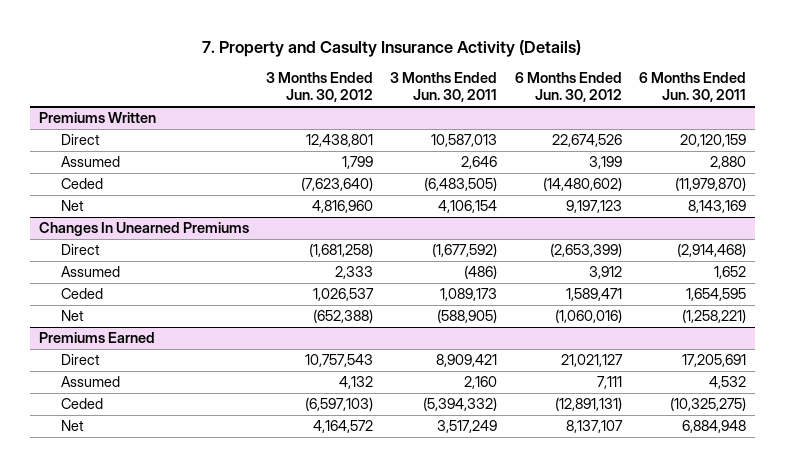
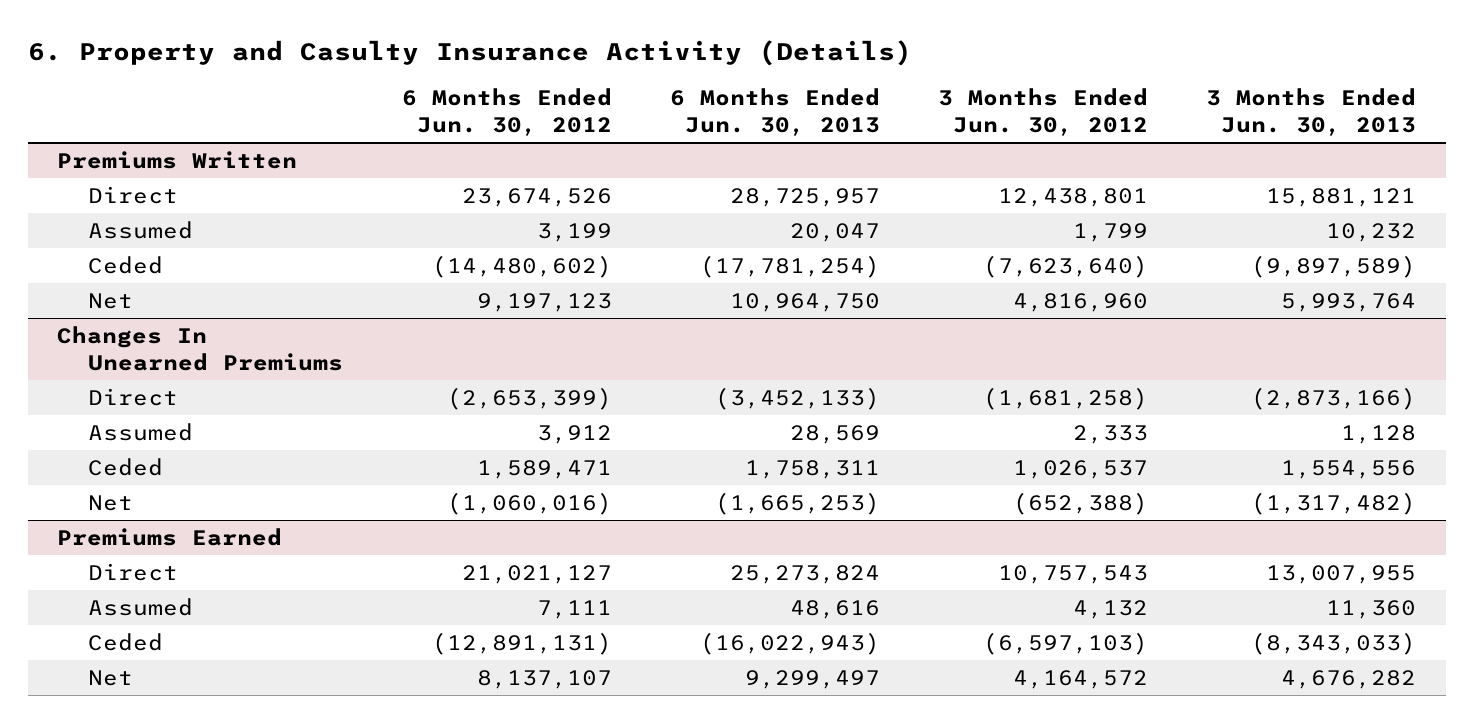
- 7. Property and Casulty Insurance Activity (Details)
+ 6. Property and Casulty Insurance Activity (Details)
- | 3 Months Ended Jun. 30, 2012 | 3 Months Ended Jun. 30, 2011 | 6 Months Ended Jun. 30, 2012 | 6 Months Ended Jun. 30, 2011
+ | 6 Months Ended Jun. 30, 2012 | 6 Months Ended Jun. 30, 2013 | 3 Months Ended Jun. 30, 2012 | 3 Months Ended Jun. 30, 2013
@ Premiums Written
- Direct | 12,438,801 | 10,587,013 | 22,674,526 | 20,120,159
+ Direct | 23,674,526 | 28,725,957 | 12,438,801 | 15,881,121

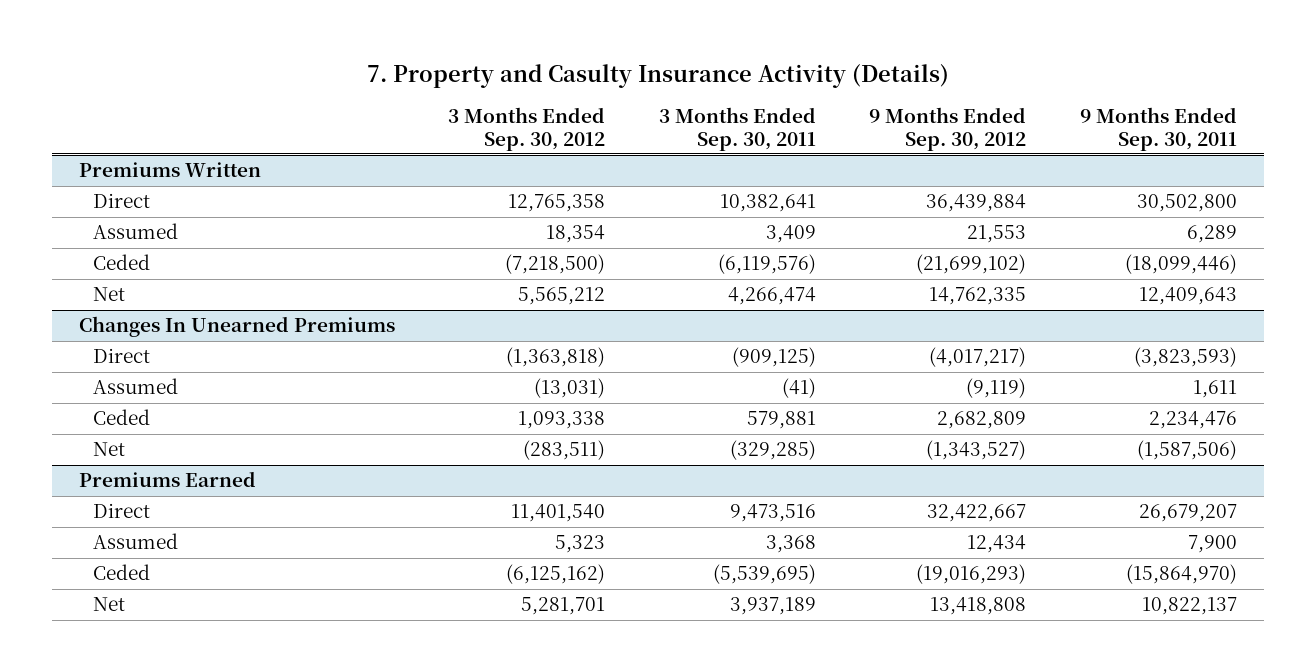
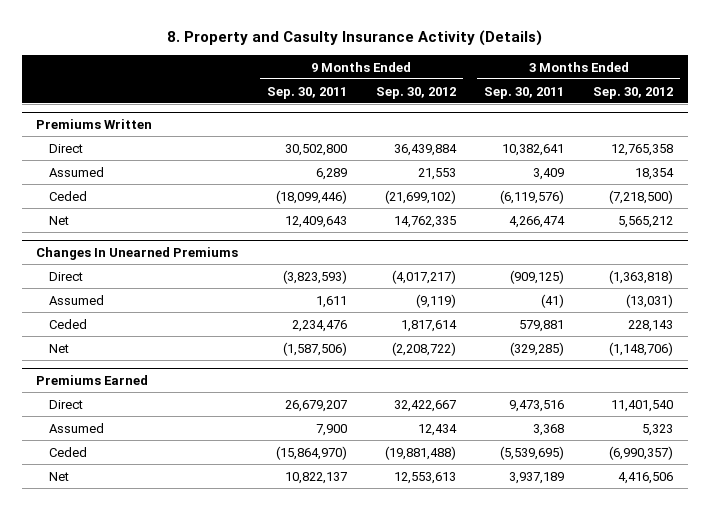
- 7. Property and Casulty Insurance Activity (Details)
+ 8. Property and Casulty Insurance Activity (Details)
- | 3 Months Ended Sep. 30, 2012 | 3 Months Ended Sep. 30, 2011 | 9 Months Ended Sep. 30, 2012 | 9 Months Ended Sep. 30, 2011
+ | 9 Months Ended Sep. 30, 2011 | 9 Months Ended Sep. 30, 2012 | 3 Months Ended Sep. 30, 2011 | 3 Months Ended Sep. 30, 2012
@ Changes In Unearned Premiums
- Ceded | 1,093,338 | 579,881 | 2,682,809 | 2,234,476
- Net | (283,511) | (329,285) | (1,343,527) | (1,587,506)
+ Ceded | 2,234,476 | 1,817,614 | 579,881 | 228,143
+ Net | (1,587,506) | (2,208,722) | (329,285) | (1,148,706)
@ Premiums Earned
- Ceded | (6,125,162) | (5,539,695) | (19,016,293) | (15,864,970)
- Net | 5,281,701 | 3,937,189 | 13,418,808 | 10,822,137
+ Ceded | (15,864,970) | (19,881,488) | (5,539,695) | (6,990,357)
+ Net | 10,822,137 | 12,553,613 | 3,937,189 | 4,416,506

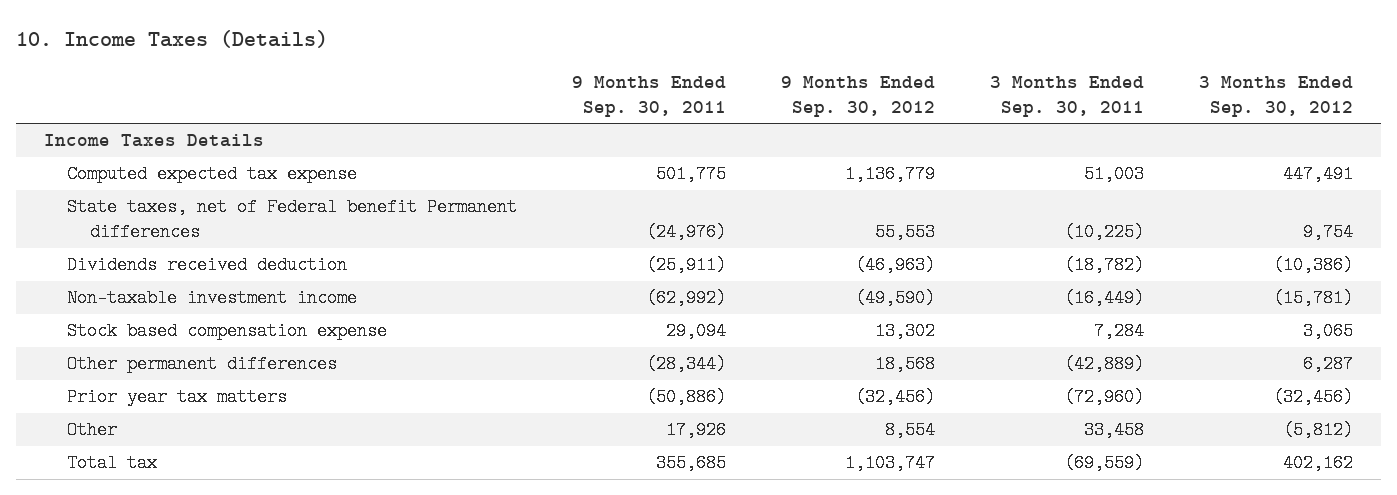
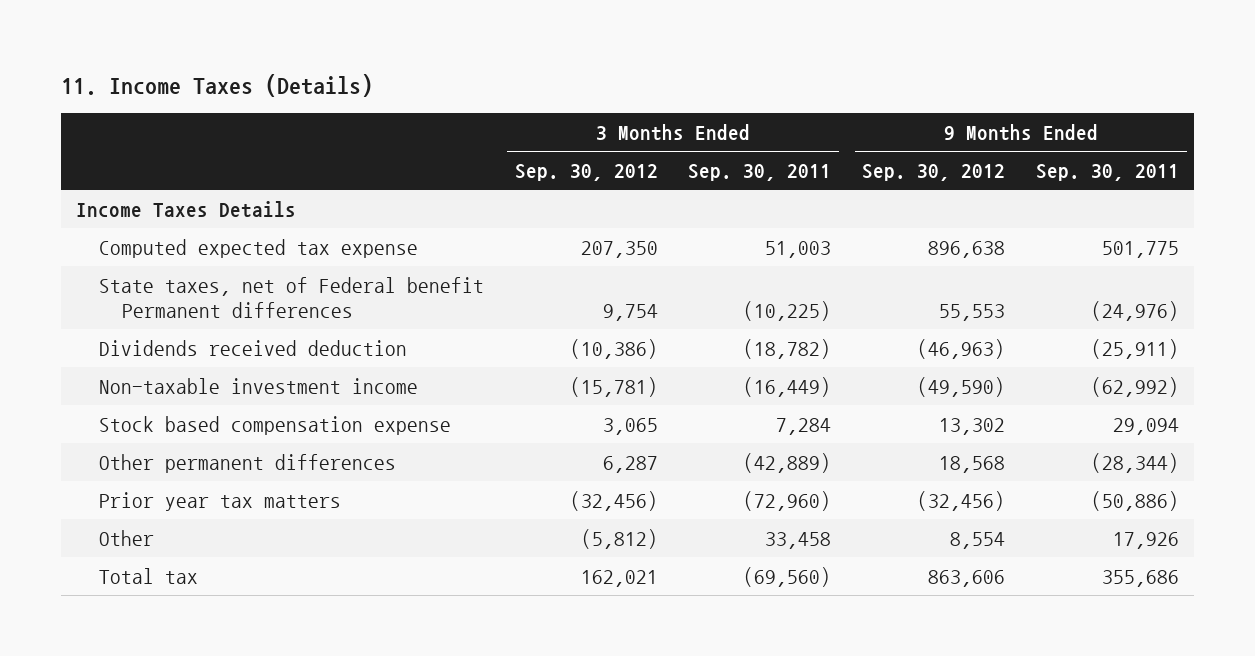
- 10. Income Taxes (Details)
+ 11. Income Taxes (Details)
- | 9 Months Ended Sep. 30, 2011 | 9 Months Ended Sep. 30, 2012 | 3 Months Ended Sep. 30, 2011 | 3 Months Ended Sep. 30, 2012
+ | 3 Months Ended Sep. 30, 2012 | 3 Months Ended Sep. 30, 2011 | 9 Months Ended Sep. 30, 2012 | 9 Months Ended Sep. 30, 2011
- Computed expected tax expense | 501,775 | 1,136,779 | 51,003 | 447,491
+ Computed expected tax expense | 207,350 | 51,003 | 896,638 | 501,775
- Total tax | 355,685 | 1,103,747 | (69,559) | 402,162
+ Total tax | 162,021 | (69,560) | 863,606 | 355,686

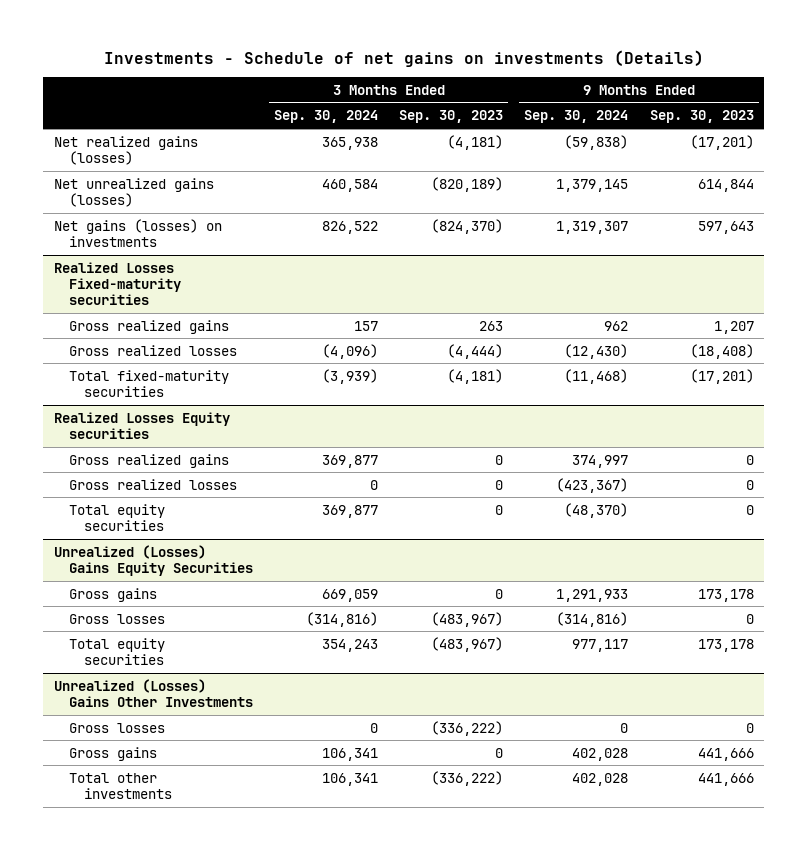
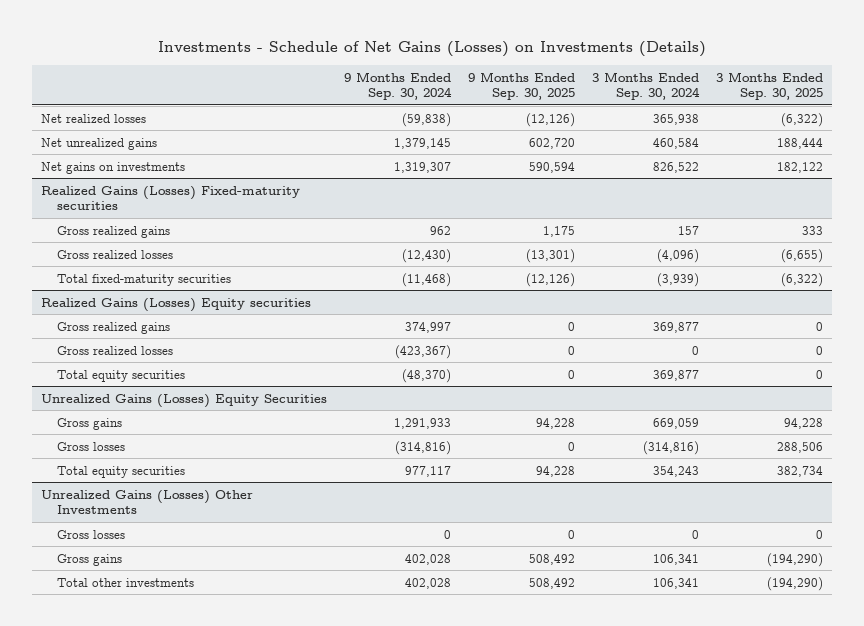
- Investments - Schedule of net gains on investments (Details)
+ Investments - Schedule of Net Gains (Losses) on Investments (Details)
- | 3 Months Ended Sep. 30, 2024 | 3 Months Ended Sep. 30, 2023 | 9 Months Ended Sep. 30, 2024 | 9 Months Ended Sep. 30, 2023
+ | 9 Months Ended Sep. 30, 2024 | 9 Months Ended Sep. 30, 2025 | 3 Months Ended Sep. 30, 2024 | 3 Months Ended Sep. 30, 2025
- Net realized gains (losses) | 365,938 | (4,181) | (59,838) | (17,201)
- Net unrealized gains (losses) | 460,584 | (820,189) | 1,379,145 | 614,844
- Net gains (losses) on investments | 826,522 | (824,370) | 1,319,307 | 597,643
- Realized Losses Fixed-maturity securities
+ Net realized losses | (59,838) | (12,126) | 365,938 | (6,322)
+ Net unrealized gains | 1,379,145 | 602,720 | 460,584 | 188,444
+ Net gains on investments | 1,319,307 | 590,594 | 826,522 | 182,122
+ Realized Gains (Losses) Fixed-maturity securities
- Realized Losses Equity securities
+ Realized Gains (Losses) Equity securities
- Unrealized (Losses) Gains Equity Securities
+ Unrealized Gains (Losses) Equity Securities
- Unrealized (Losses) Gains Other Investments
+ Unrealized Gains (Losses) Other Investments

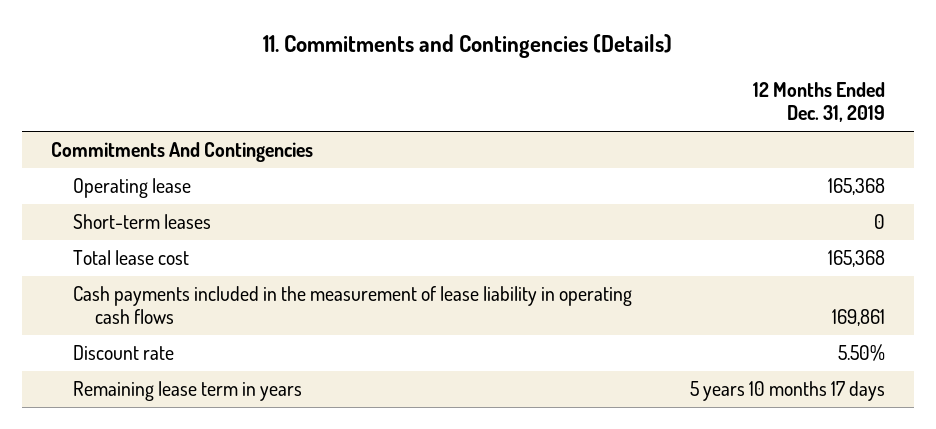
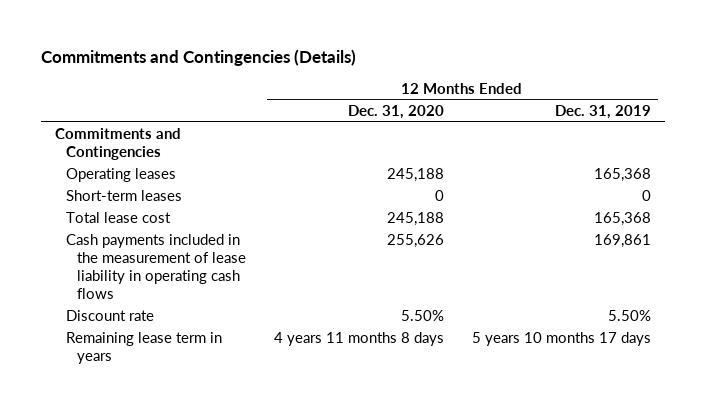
- 11. Commitments and Contingencies (Details)
+ Commitments and Contingencies (Details)
- | 12 Months Ended Dec. 31, 2019
+ | 12 Months Ended Dec. 31, 2020 | 12 Months Ended Dec. 31, 2019
- Commitments And Contingencies
- Operating lease | 165,368
+ Commitments and Contingencies
+ Operating leases | 245,188 | 165,368

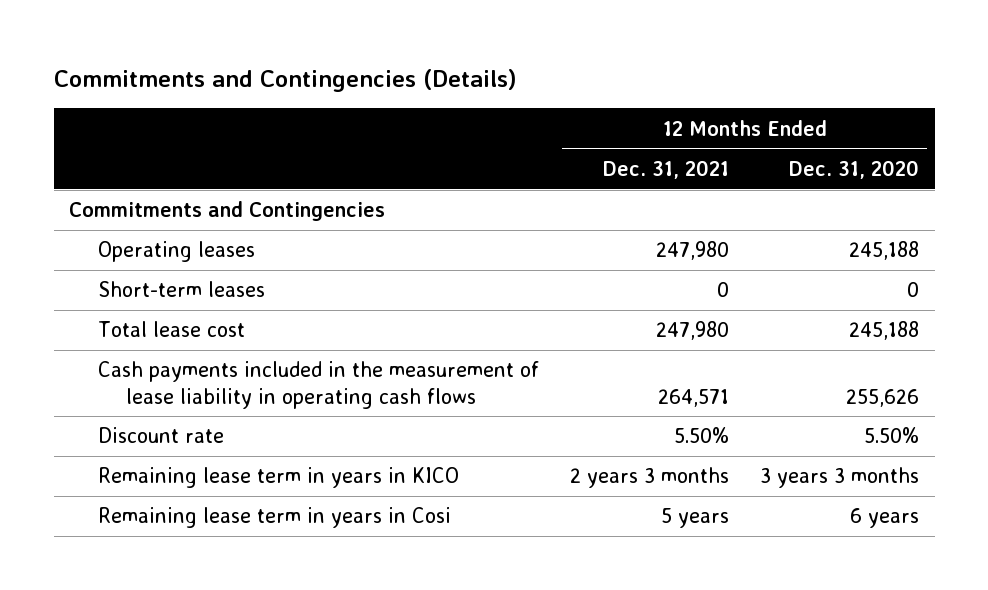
- | 12 Months Ended Dec. 31, 2020 | 12 Months Ended Dec. 31, 2019
+ | 12 Months Ended Dec. 31, 2021 | 12 Months Ended Dec. 31, 2020
- Remaining lease term in years | 4 years 11 months 8 days | 5 years 10 months 17 days
+ Remaining lease term in years in KICO | 2 years 3 months | 3 years 3 months
+ Remaining lease term in years in Cosi | 5 years | 6 years

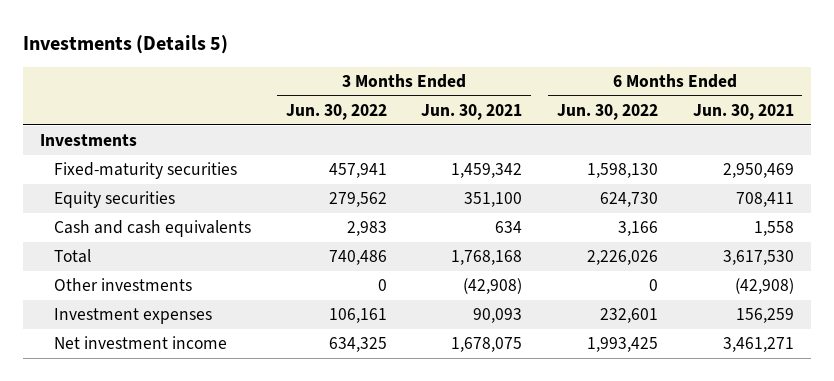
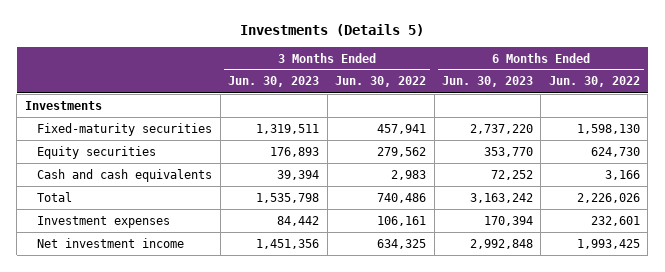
- | 3 Months Ended Jun. 30, 2022 | 3 Months Ended Jun. 30, 2021 | 6 Months Ended Jun. 30, 2022 | 6 Months Ended Jun. 30, 2021
+ | 3 Months Ended Jun. 30, 2023 | 3 Months Ended Jun. 30, 2022 | 6 Months Ended Jun. 30, 2023 | 6 Months Ended Jun. 30, 2022
- Other investments | 0 | (42,908) | 0 | (42,908)

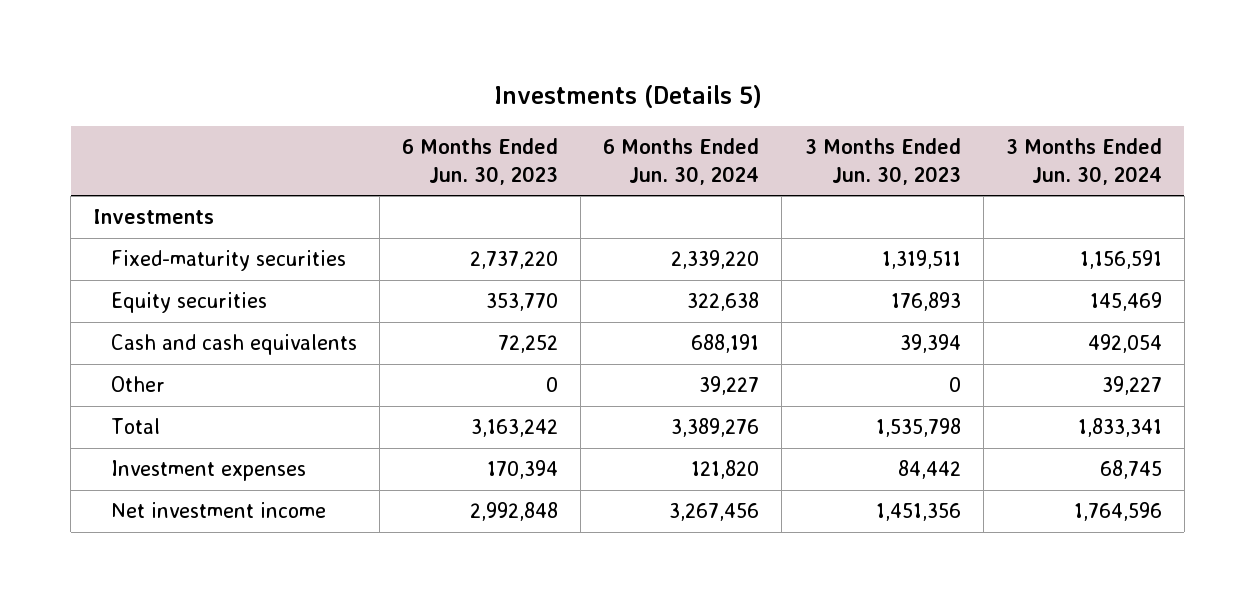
- | 3 Months Ended Jun. 30, 2023 | 3 Months Ended Jun. 30, 2022 | 6 Months Ended Jun. 30, 2023 | 6 Months Ended Jun. 30, 2022
+ | 6 Months Ended Jun. 30, 2023 | 6 Months Ended Jun. 30, 2024 | 3 Months Ended Jun. 30, 2023 | 3 Months Ended Jun. 30, 2024
+ Other | 0 | 39,227 | 0 | 39,227

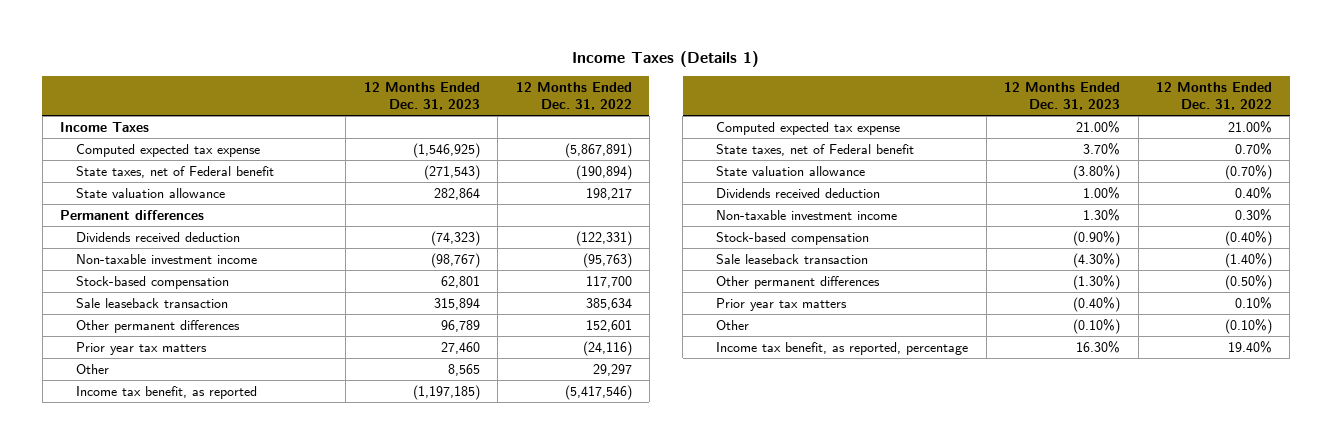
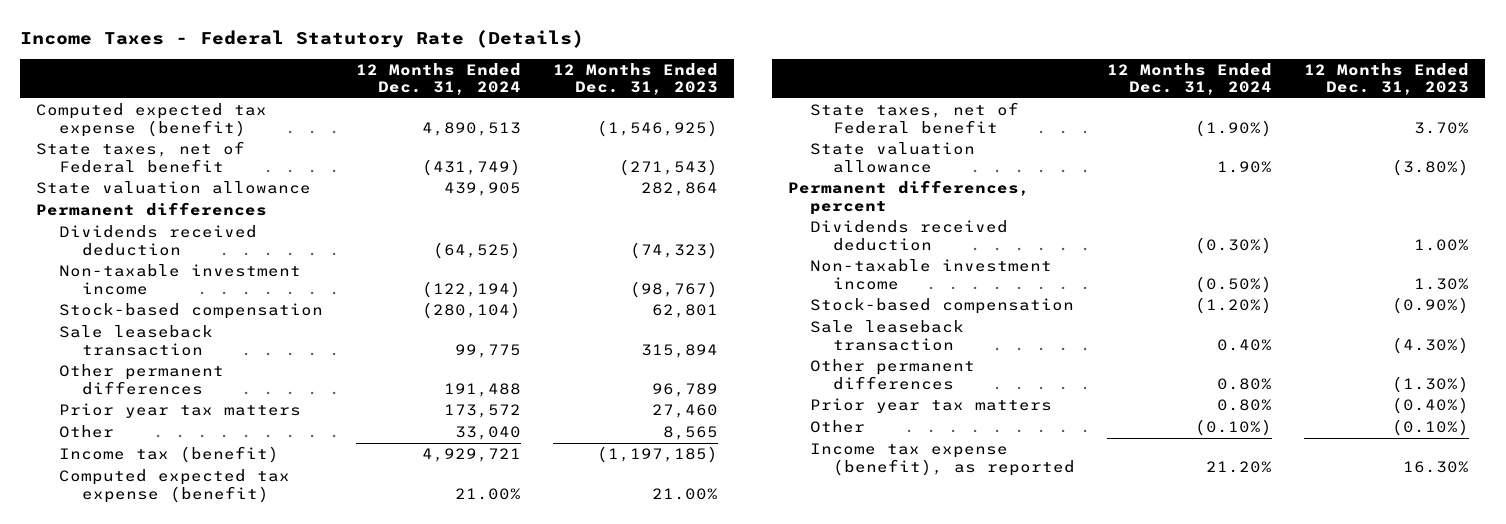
- Income Taxes (Details 1)
+ Income Taxes - Federal Statutory Rate (Details)
- | 12 Months Ended Dec. 31, 2023 | 12 Months Ended Dec. 31, 2022
+ | 12 Months Ended Dec. 31, 2024 | 12 Months Ended Dec. 31, 2023
- Income Taxes
- Computed expected tax expense | (1,546,925) | (5,867,891)
+ Computed expected tax expense (benefit) | 4,890,513 | (1,546,925)
- Income tax benefit, as reported | (1,197,185) | (5,417,546)
- Computed expected tax expense | 21.00% | 21.00%
+ Income tax (benefit) | 4,929,721 | (1,197,185)
+ Computed expected tax expense (benefit) | 21.00% | 21.00%
+ Permanent differences, percent
- Income tax benefit, as reported, percentage | 16.30% | 19.40%
+ Income tax expense (benefit), as reported | 21.20% | 16.30%

